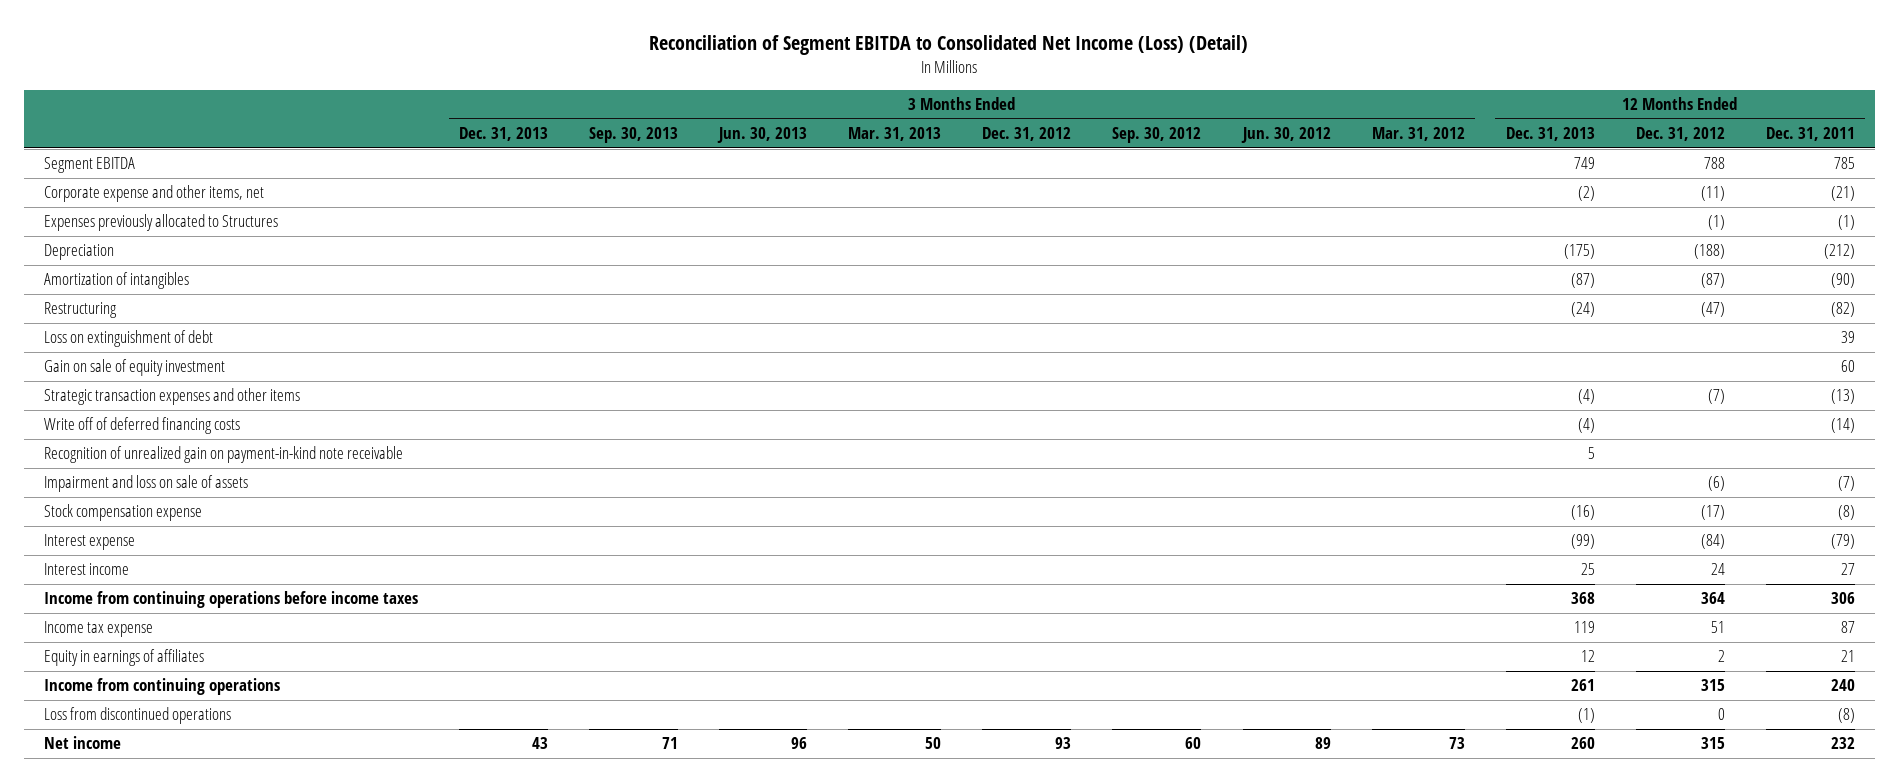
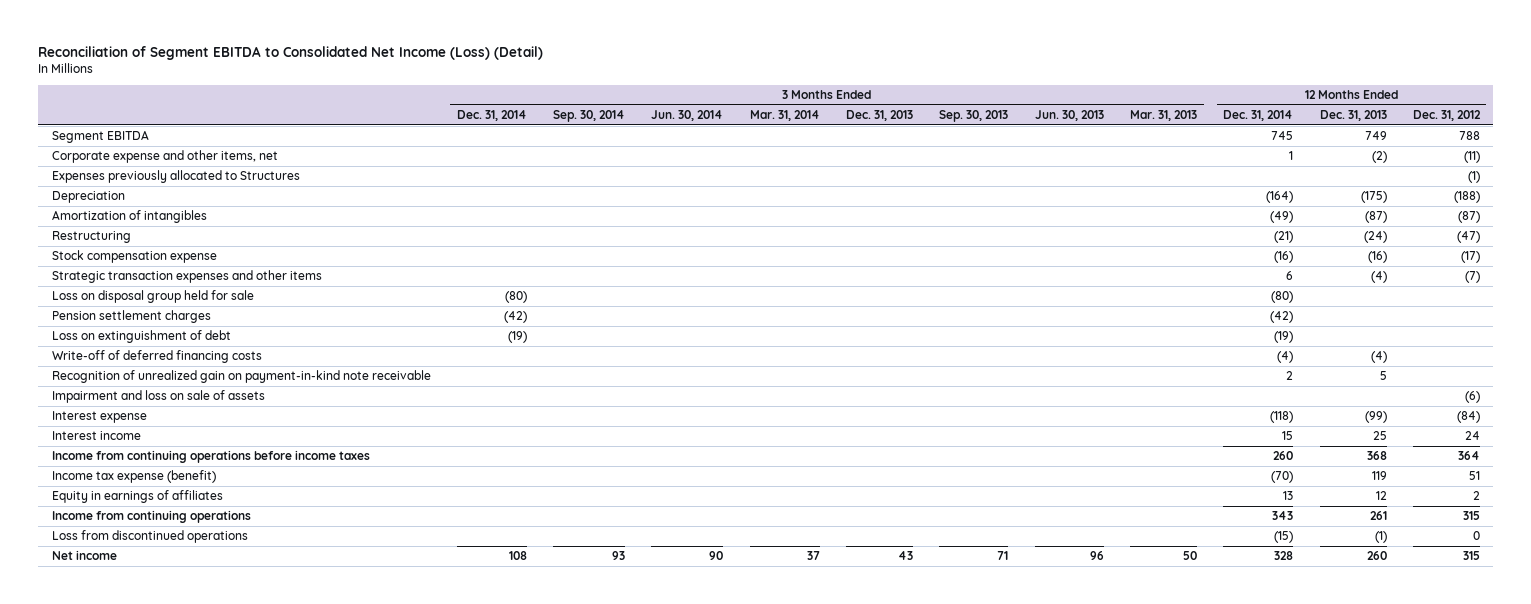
- | 3 Months Ended Dec. 31, 2013 | 3 Months Ended Sep. 30, 2013 | 3 Months Ended Jun. 30, 2013 | 3 Months Ended Mar. 31, 2013 | 3 Months Ended Dec. 31, 2012 | 3 Months Ended Sep. 30, 2012 | 3 Months Ended Jun. 30, 2012 | 3 Months Ended Mar. 31, 2012 | 12 Months Ended Dec. 31, 2013 | 12 Months Ended Dec. 31, 2012 | 12 Months Ended Dec. 31, 2011
+ | 3 Months Ended Dec. 31, 2014 | 3 Months Ended Sep. 30, 2014 | 3 Months Ended Jun. 30, 2014 | 3 Months Ended Mar. 31, 2014 | 3 Months Ended Dec. 31, 2013 | 3 Months Ended Sep. 30, 2013 | 3 Months Ended Jun. 30, 2013 | 3 Months Ended Mar. 31, 2013 | 12 Months Ended Dec. 31, 2014 | 12 Months Ended Dec. 31, 2013 | 12 Months Ended Dec. 31, 2012
- Gain on sale of equity investment | | | | | | | | | | | 60
moved up: Stock compensation expense | | | | | | | | | (16) | (16) | (17)
- Write off of deferred financing costs | | | | | | | | | (4) | | (14)
+ Loss on disposal group held for sale | (80) | | | | | | | | (80) | |
+ Pension settlement charges | (42) | | | | | | | | (42) | |
moved down: Loss on extinguishment of debt | (19) | | | | | | | | (19) | |
+ Write-off of deferred financing costs | | | | | | | | | (4) | (4) |
- Income tax expense | | | | | | | | | 119 | 51 | 87
+ Income tax expense (benefit) | | | | | | | | | (70) | 119 | 51

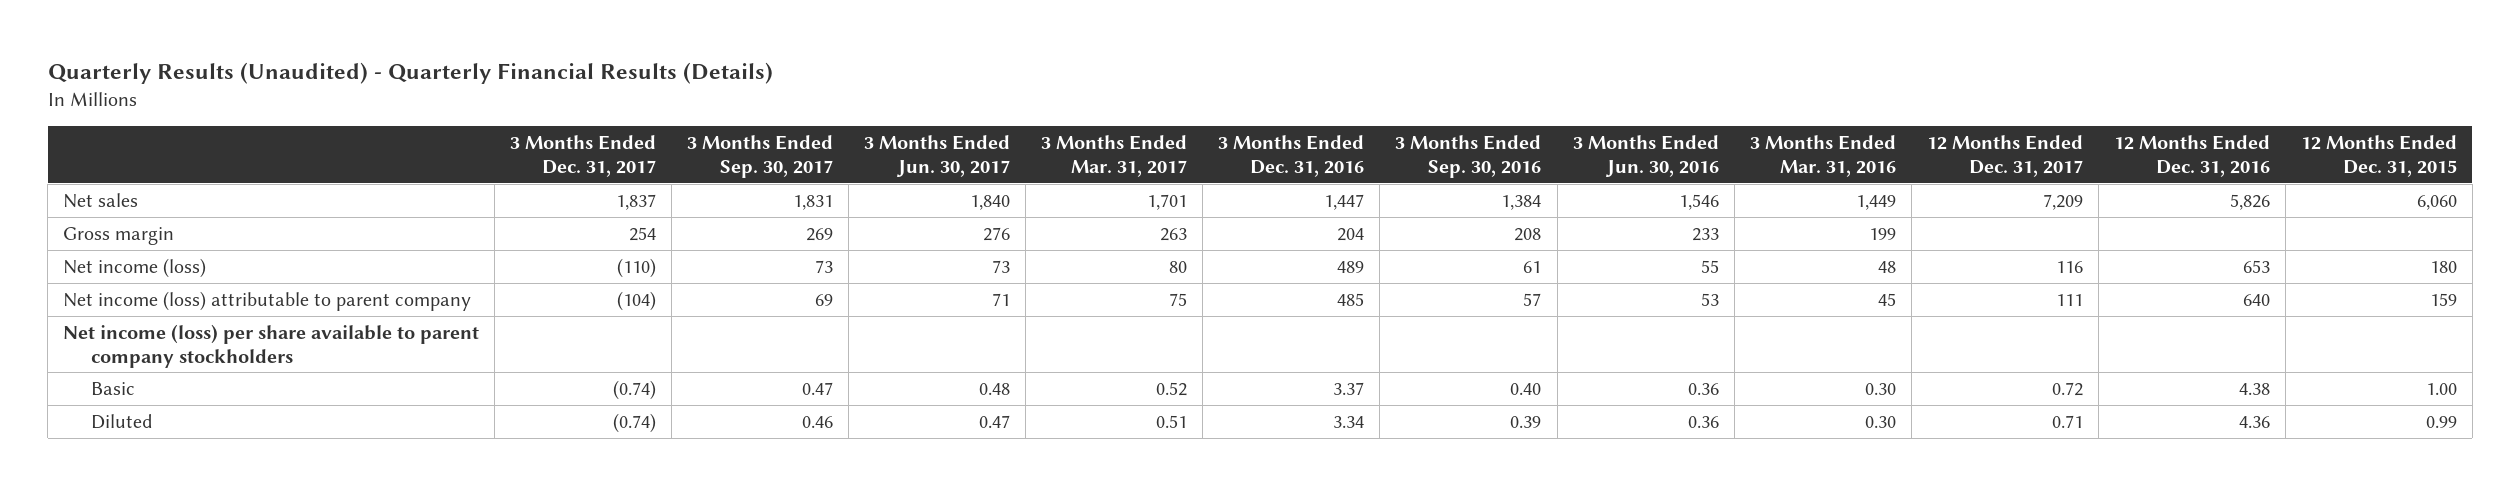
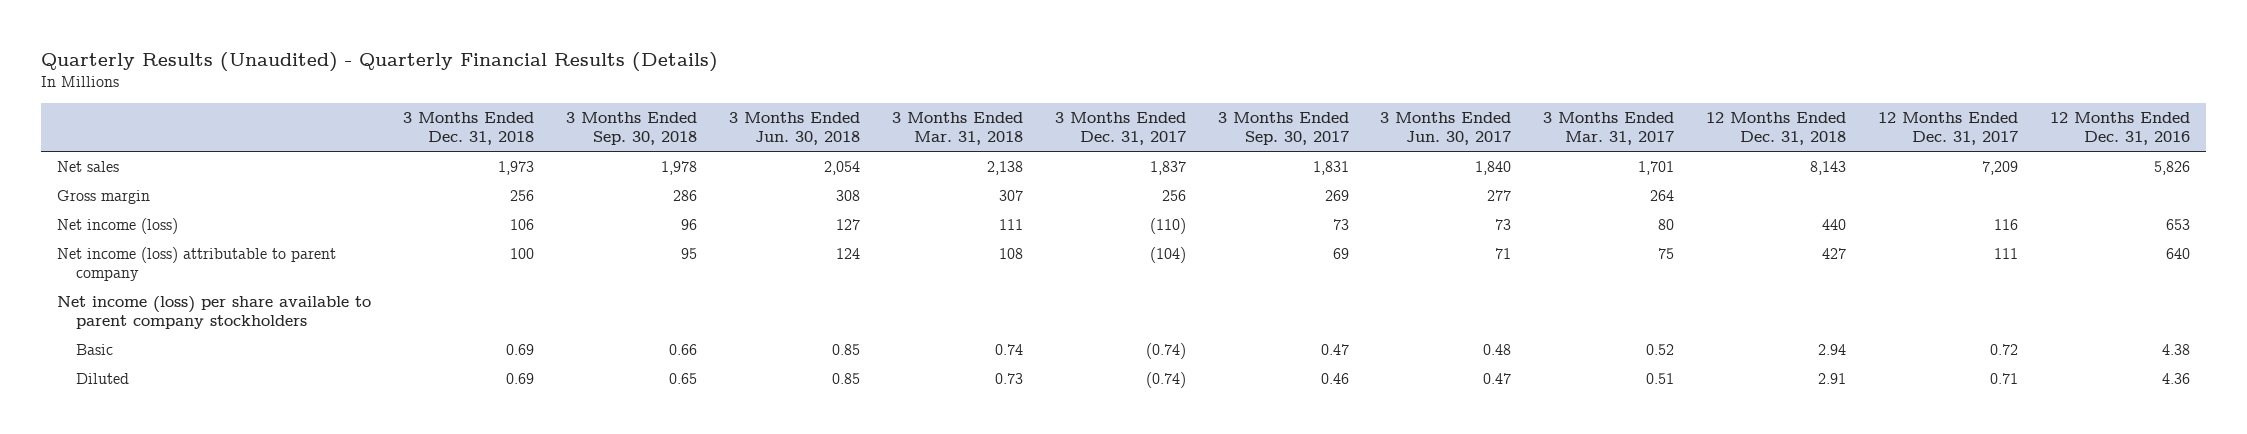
- | 3 Months Ended Dec. 31, 2017 | 3 Months Ended Sep. 30, 2017 | 3 Months Ended Jun. 30, 2017 | 3 Months Ended Mar. 31, 2017 | 3 Months Ended Dec. 31, 2016 | 3 Months Ended Sep. 30, 2016 | 3 Months Ended Jun. 30, 2016 | 3 Months Ended Mar. 31, 2016 | 12 Months Ended Dec. 31, 2017 | 12 Months Ended Dec. 31, 2016 | 12 Months Ended Dec. 31, 2015
+ | 3 Months Ended Dec. 31, 2018 | 3 Months Ended Sep. 30, 2018 | 3 Months Ended Jun. 30, 2018 | 3 Months Ended Mar. 31, 2018 | 3 Months Ended Dec. 31, 2017 | 3 Months Ended Sep. 30, 2017 | 3 Months Ended Jun. 30, 2017 | 3 Months Ended Mar. 31, 2017 | 12 Months Ended Dec. 31, 2018 | 12 Months Ended Dec. 31, 2017 | 12 Months Ended Dec. 31, 2016
- Gross margin | 254 | 269 | 276 | 263 | 204 | 208 | 233 | 199 | | |
+ Gross margin | 256 | 286 | 308 | 307 | 256 | 269 | 277 | 264 | | |

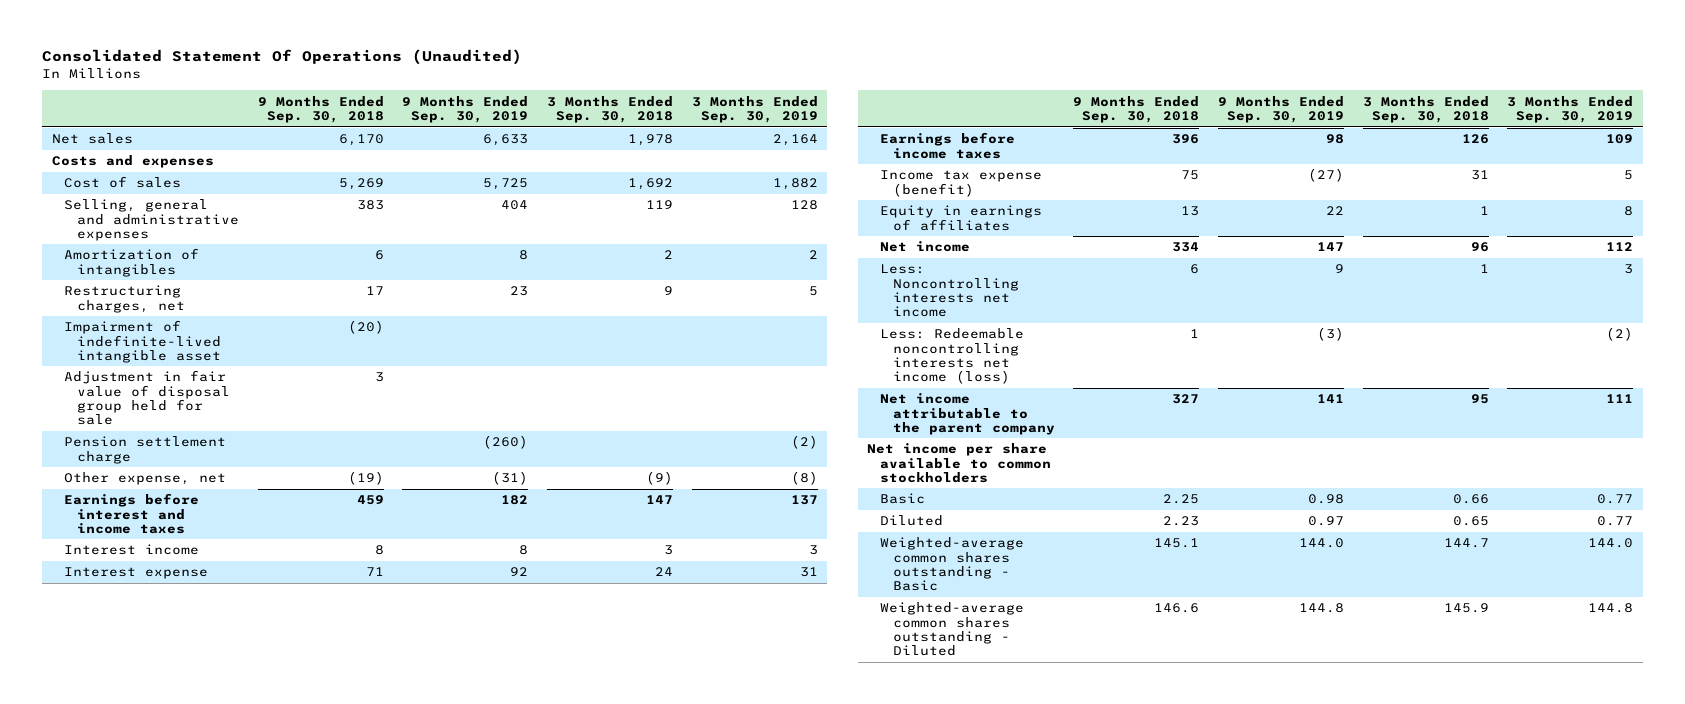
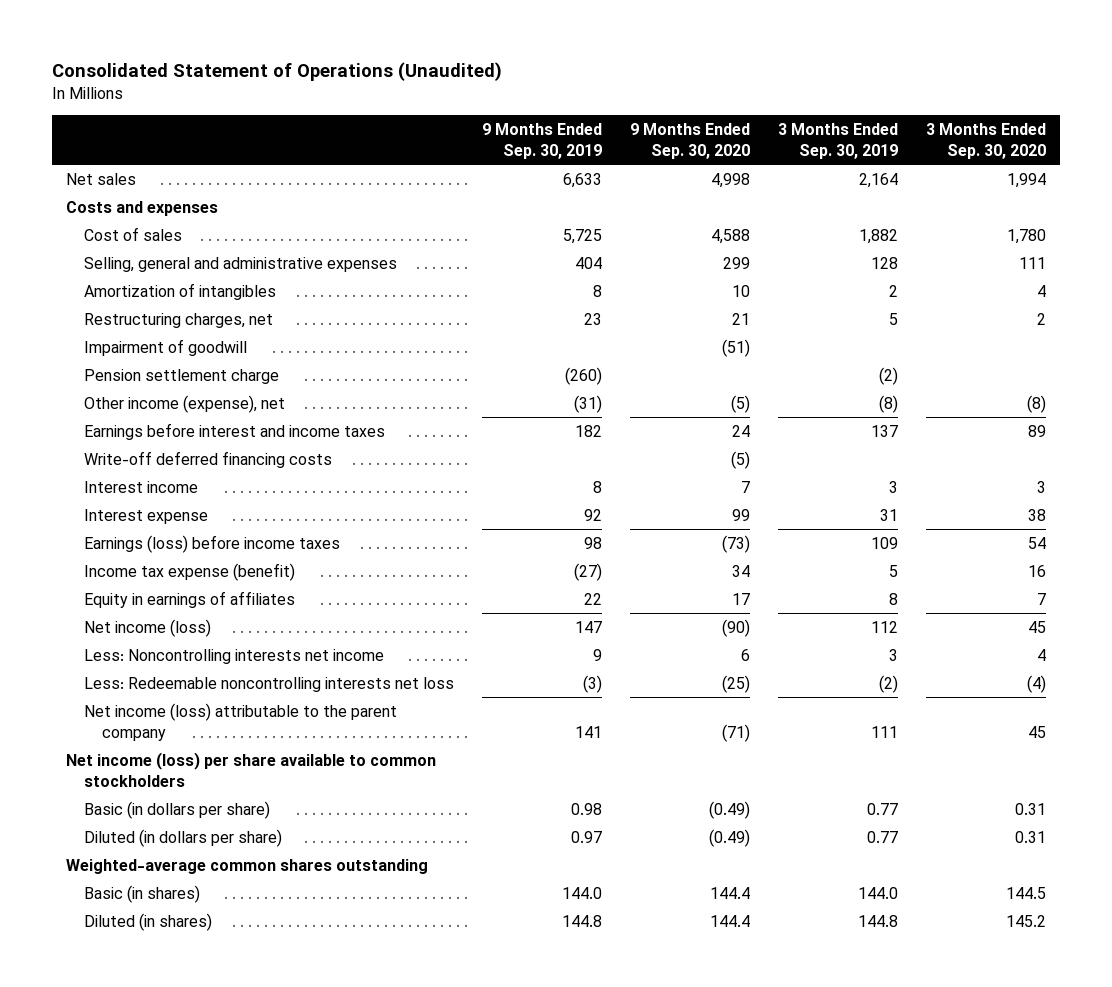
- Consolidated Statement Of Operations (Unaudited)
+ Consolidated Statement of Operations (Unaudited)
- | 9 Months Ended Sep. 30, 2018 | 9 Months Ended Sep. 30, 2019 | 3 Months Ended Sep. 30, 2018 | 3 Months Ended Sep. 30, 2019
+ | 9 Months Ended Sep. 30, 2019 | 9 Months Ended Sep. 30, 2020 | 3 Months Ended Sep. 30, 2019 | 3 Months Ended Sep. 30, 2020
- Impairment of indefinite-lived intangible asset | (20) | | |
- Adjustment in fair value of disposal group held for sale | 3 | | |
+ Impairment of goodwill | | (51) | |
- Other expense, net | (19) | (31) | (9) | (8)
+ Other income (expense), net | (31) | (5) | (8) | (8)
+ Write-off deferred financing costs | | (5) | |
- Earnings before income taxes | 396 | 98 | 126 | 109
+ Earnings (loss) before income taxes | 98 | (73) | 109 | 54
- Net income | 334 | 147 | 96 | 112
+ Net income (loss) | 147 | (90) | 112 | 45
- Less: Redeemable noncontrolling interests net income (loss) | 1 | (3) | | (2)
- Net income attributable to the parent company | 327 | 141 | 95 | 111
- Net income per share available to common stockholders
- Basic | 2.25 | 0.98 | 0.66 | 0.77
- Diluted | 2.23 | 0.97 | 0.65 | 0.77
- Weighted-average common shares outstanding - Basic | 145.1 | 144.0 | 144.7 | 144.0
- Weighted-average common shares outstanding - Diluted | 146.6 | 144.8 | 145.9 | 144.8
+ Less: Redeemable noncontrolling interests net loss | (3) | (25) | (2) | (4)
+ Net income (loss) attributable to the parent company | 141 | (71) | 111 | 45
+ Net income (loss) per share available to common stockholders
+ Basic (in dollars per share) | 0.98 | (0.49) | 0.77 | 0.31
+ Diluted (in dollars per share) | 0.97 | (0.49) | 0.77 | 0.31
+ Weighted-average common shares outstanding
+ Basic (in shares) | 144.0 | 144.4 | 144.0 | 144.5
+ Diluted (in shares) | 144.8 | 144.4 | 144.8 | 145.2

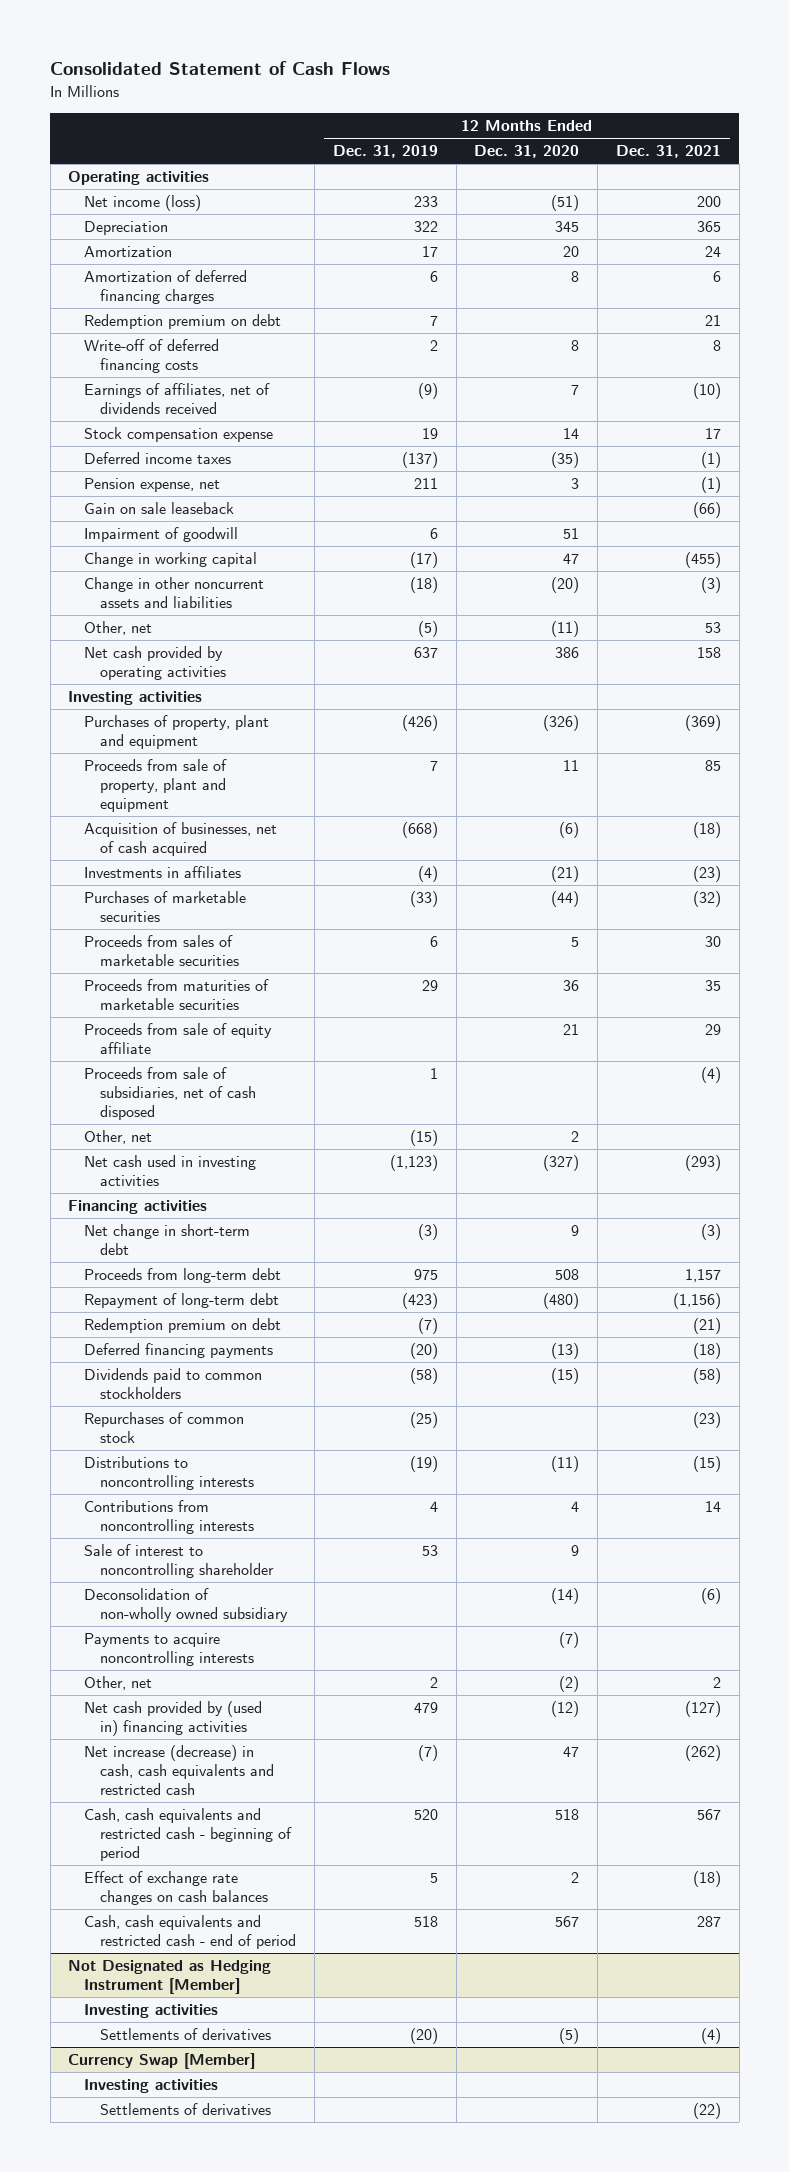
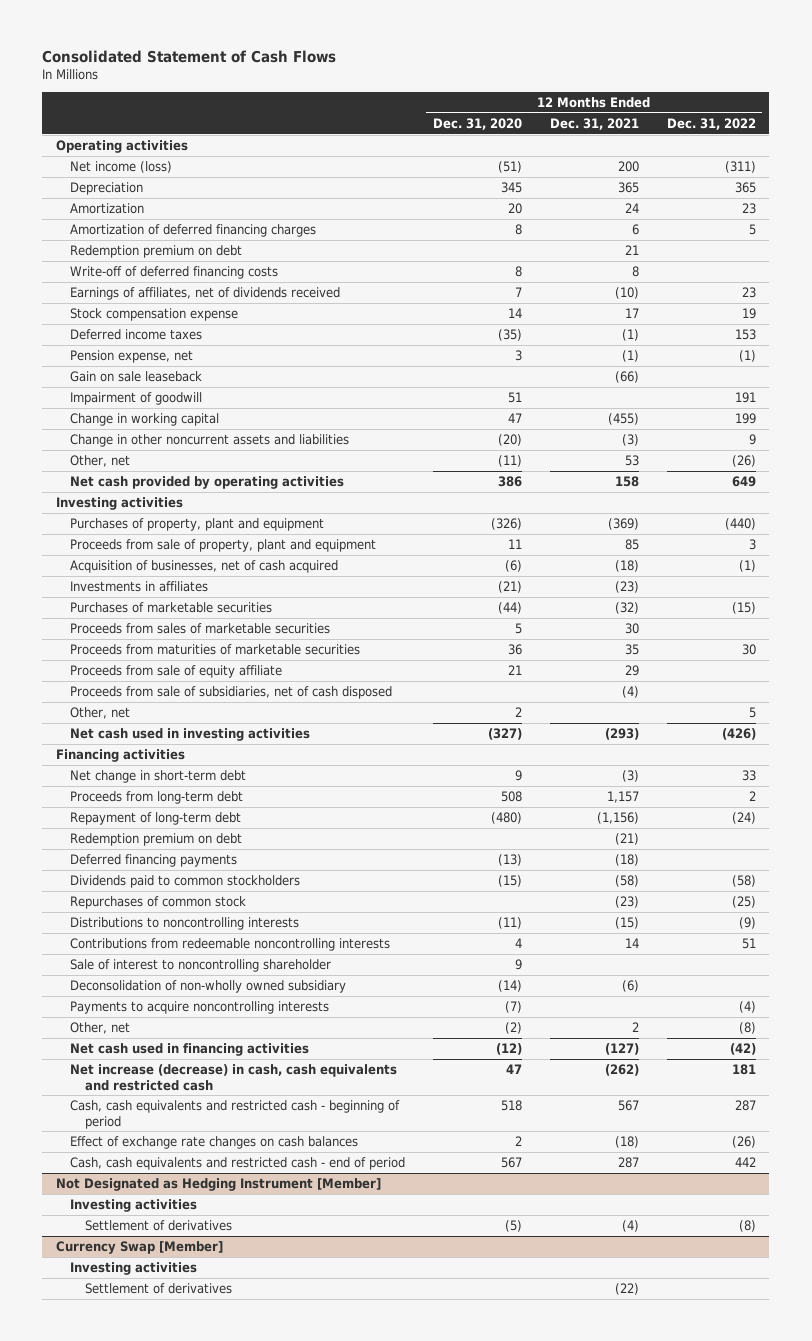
- | 12 Months Ended Dec. 31, 2019 | 12 Months Ended Dec. 31, 2020 | 12 Months Ended Dec. 31, 2021
+ | 12 Months Ended Dec. 31, 2020 | 12 Months Ended Dec. 31, 2021 | 12 Months Ended Dec. 31, 2022
- Contributions from noncontrolling interests | 4 | 4 | 14
+ Contributions from redeemable noncontrolling interests | 4 | 14 | 51
- Net cash provided by (used in) financing activities | 479 | (12) | (127)
+ Net cash used in financing activities | (12) | (127) | (42)
@ Not Designated as Hedging Instrument [Member]
- Settlements of derivatives | (20) | (5) | (4)
+ Settlement of derivatives | (5) | (4) | (8)
@ Currency Swap [Member]
- Settlements of derivatives | | | (22)
+ Settlement of derivatives | | (22) |

